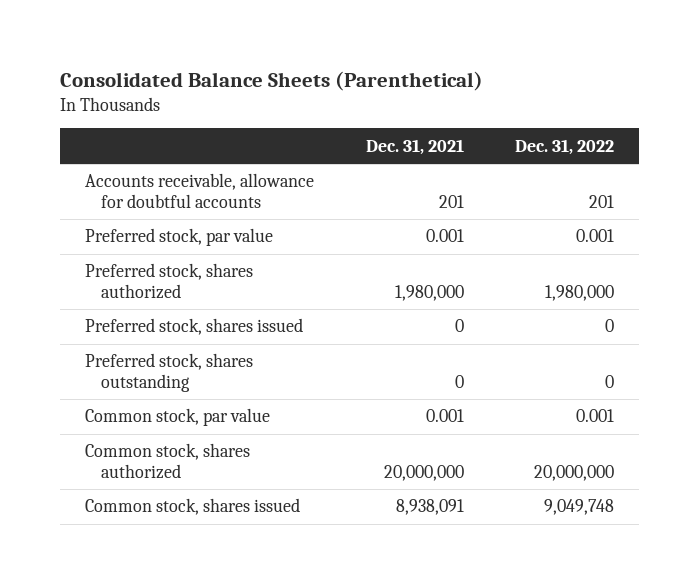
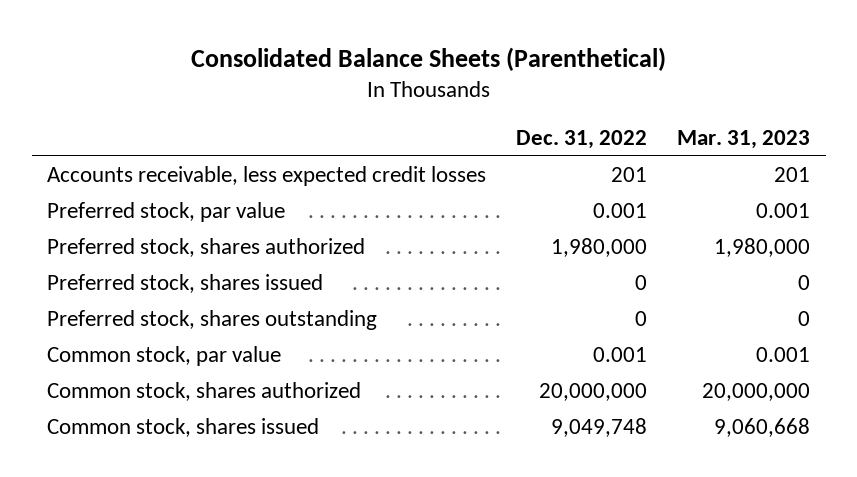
- | Dec. 31, 2021 | Dec. 31, 2022
+ | Dec. 31, 2022 | Mar. 31, 2023
- Accounts receivable, allowance for doubtful accounts | 201 | 201
+ Accounts receivable, less expected credit losses | 201 | 201

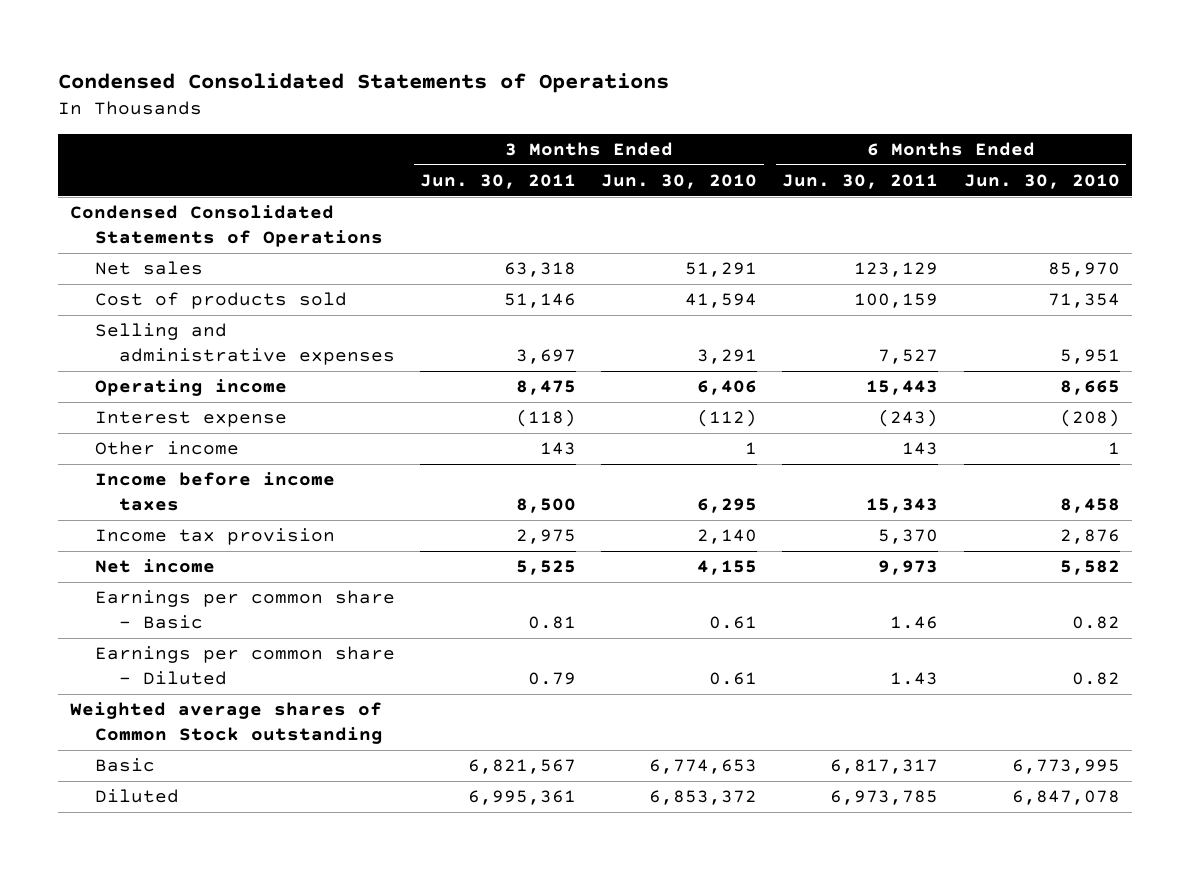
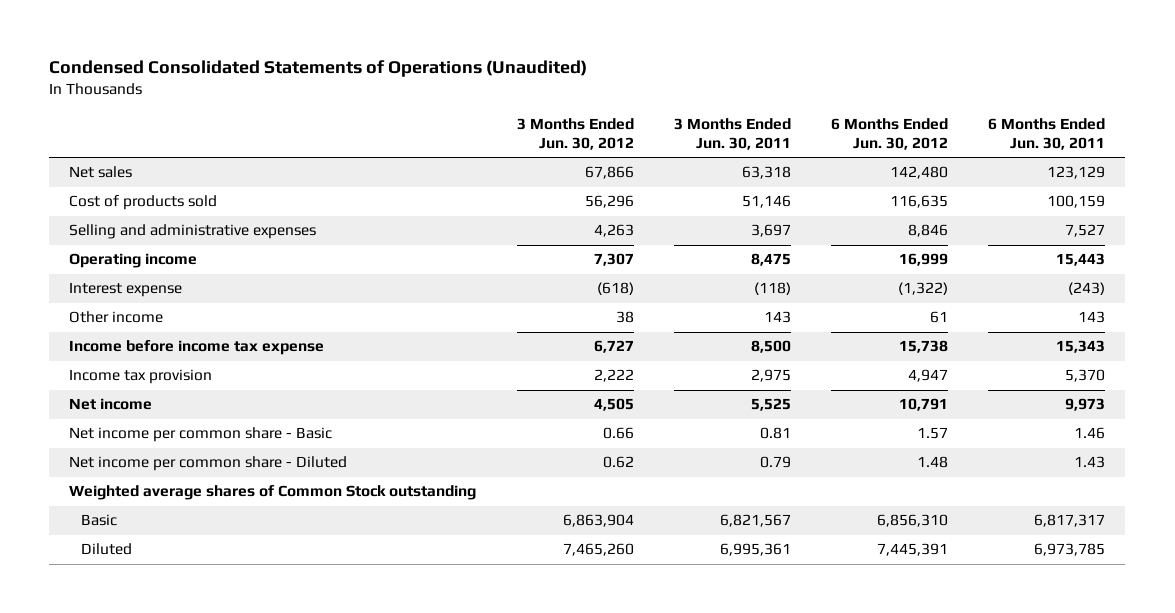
- Condensed Consolidated Statements of Operations
+ Condensed Consolidated Statements of Operations (Unaudited)
- | 3 Months Ended Jun. 30, 2011 | 3 Months Ended Jun. 30, 2010 | 6 Months Ended Jun. 30, 2011 | 6 Months Ended Jun. 30, 2010
+ | 3 Months Ended Jun. 30, 2012 | 3 Months Ended Jun. 30, 2011 | 6 Months Ended Jun. 30, 2012 | 6 Months Ended Jun. 30, 2011
- Condensed Consolidated Statements of Operations
- Income before income taxes | 8,500 | 6,295 | 15,343 | 8,458
+ Income before income tax expense | 6,727 | 8,500 | 15,738 | 15,343
- Earnings per common share - Basic | 0.81 | 0.61 | 1.46 | 0.82
- Earnings per common share - Diluted | 0.79 | 0.61 | 1.43 | 0.82
+ Net income per common share - Basic | 0.66 | 0.81 | 1.57 | 1.46
+ Net income per common share - Diluted | 0.62 | 0.79 | 1.48 | 1.43

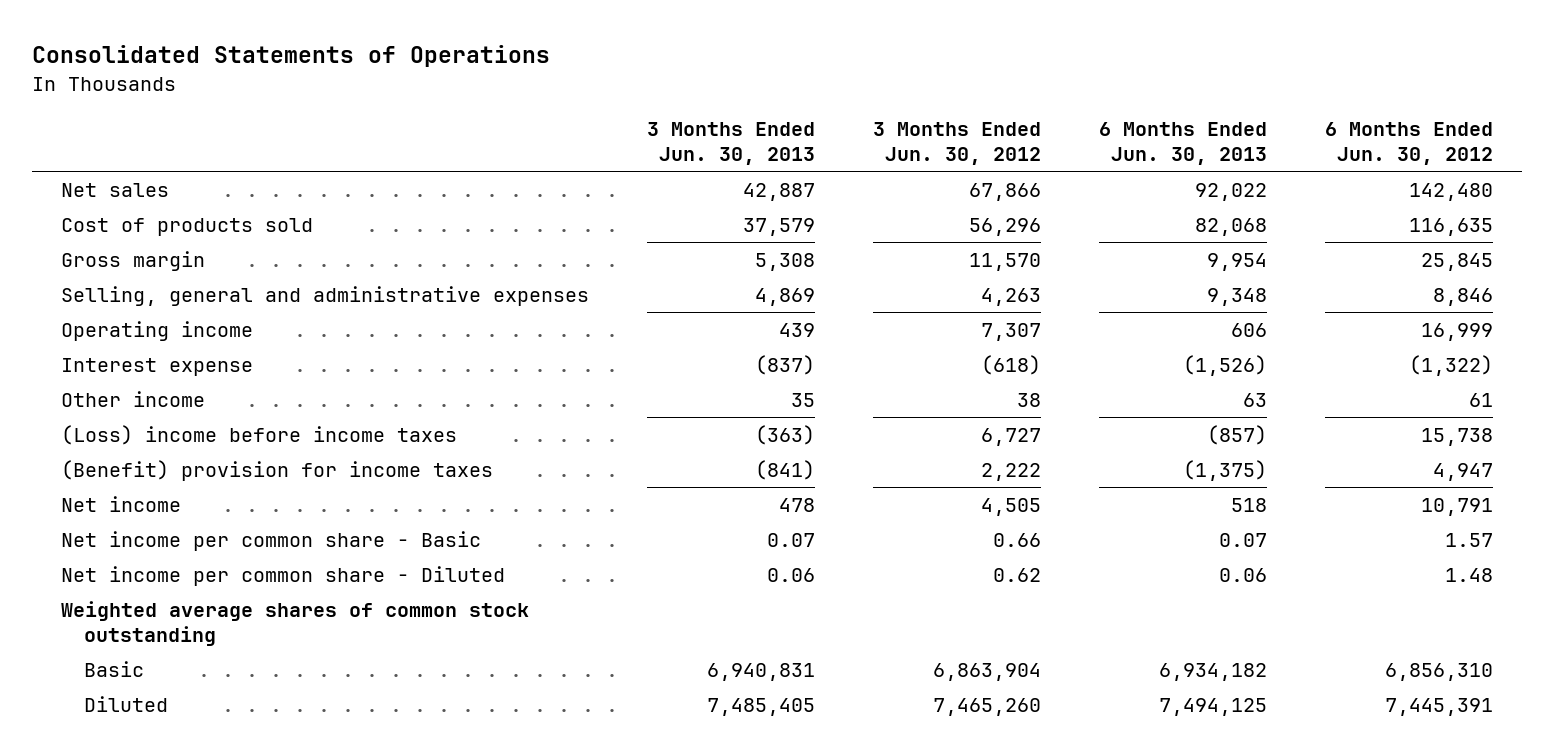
- Condensed Consolidated Statements of Operations (Unaudited)
+ Consolidated Statements of Operations
- | 3 Months Ended Jun. 30, 2012 | 3 Months Ended Jun. 30, 2011 | 6 Months Ended Jun. 30, 2012 | 6 Months Ended Jun. 30, 2011
+ | 3 Months Ended Jun. 30, 2013 | 3 Months Ended Jun. 30, 2012 | 6 Months Ended Jun. 30, 2013 | 6 Months Ended Jun. 30, 2012
- Selling and administrative expenses | 4,263 | 3,697 | 8,846 | 7,527
+ Gross margin | 5,308 | 11,570 | 9,954 | 25,845
+ Selling, general and administrative expenses | 4,869 | 4,263 | 9,348 | 8,846
- Income before income tax expense | 6,727 | 8,500 | 15,738 | 15,343
- Income tax provision | 2,222 | 2,975 | 4,947 | 5,370
+ (Loss) income before income taxes | (363) | 6,727 | (857) | 15,738
+ (Benefit) provision for income taxes | (841) | 2,222 | (1,375) | 4,947
- Weighted average shares of Common Stock outstanding
+ Weighted average shares of common stock outstanding

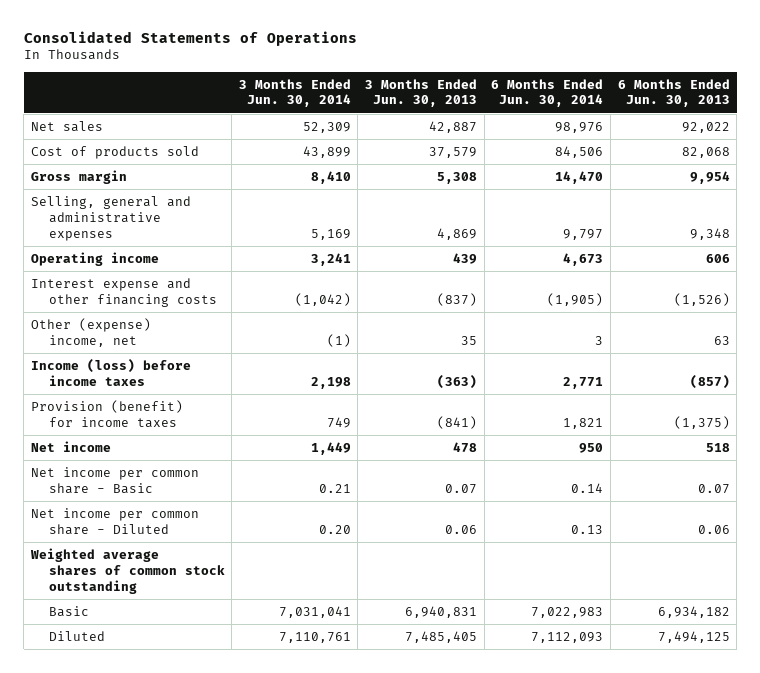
- | 3 Months Ended Jun. 30, 2013 | 3 Months Ended Jun. 30, 2012 | 6 Months Ended Jun. 30, 2013 | 6 Months Ended Jun. 30, 2012
+ | 3 Months Ended Jun. 30, 2014 | 3 Months Ended Jun. 30, 2013 | 6 Months Ended Jun. 30, 2014 | 6 Months Ended Jun. 30, 2013
- Interest expense | (837) | (618) | (1,526) | (1,322)
- Other income | 35 | 38 | 63 | 61
- (Loss) income before income taxes | (363) | 6,727 | (857) | 15,738
- (Benefit) provision for income taxes | (841) | 2,222 | (1,375) | 4,947
+ Interest expense and other financing costs | (1,042) | (837) | (1,905) | (1,526)
+ Other (expense) income, net | (1) | 35 | 3 | 63
+ Income (loss) before income taxes | 2,198 | (363) | 2,771 | (857)
+ Provision (benefit) for income taxes | 749 | (841) | 1,821 | (1,375)

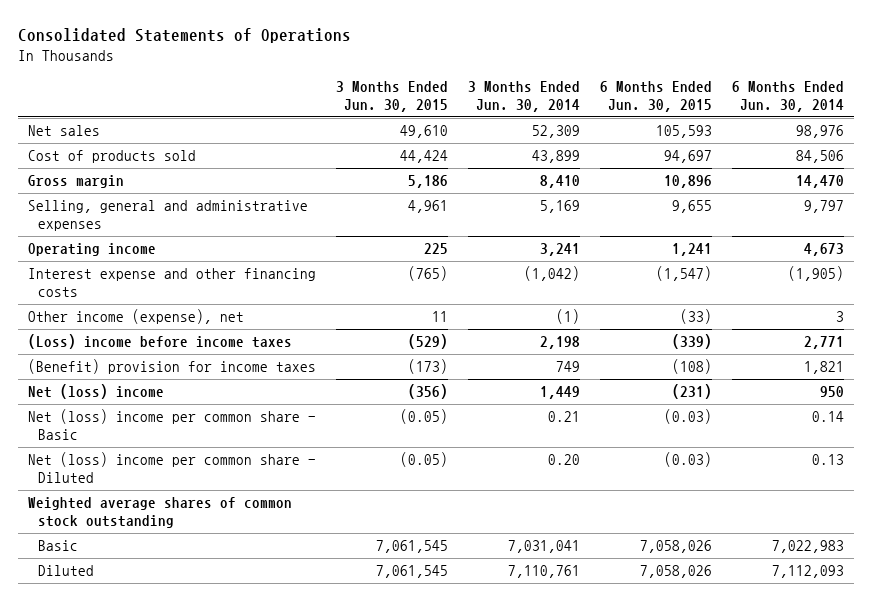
- | 3 Months Ended Jun. 30, 2014 | 3 Months Ended Jun. 30, 2013 | 6 Months Ended Jun. 30, 2014 | 6 Months Ended Jun. 30, 2013
+ | 3 Months Ended Jun. 30, 2015 | 3 Months Ended Jun. 30, 2014 | 6 Months Ended Jun. 30, 2015 | 6 Months Ended Jun. 30, 2014
- Other (expense) income, net | (1) | 35 | 3 | 63
- Income (loss) before income taxes | 2,198 | (363) | 2,771 | (857)
- Provision (benefit) for income taxes | 749 | (841) | 1,821 | (1,375)
- Net income | 1,449 | 478 | 950 | 518
- Net income per common share - Basic | 0.21 | 0.07 | 0.14 | 0.07
- Net income per common share - Diluted | 0.20 | 0.06 | 0.13 | 0.06
+ Other income (expense), net | 11 | (1) | (33) | 3
+ (Loss) income before income taxes | (529) | 2,198 | (339) | 2,771
+ (Benefit) provision for income taxes | (173) | 749 | (108) | 1,821
+ Net (loss) income | (356) | 1,449 | (231) | 950
+ Net (loss) income per common share - Basic | (0.05) | 0.21 | (0.03) | 0.14
+ Net (loss) income per common share - Diluted | (0.05) | 0.20 | (0.03) | 0.13

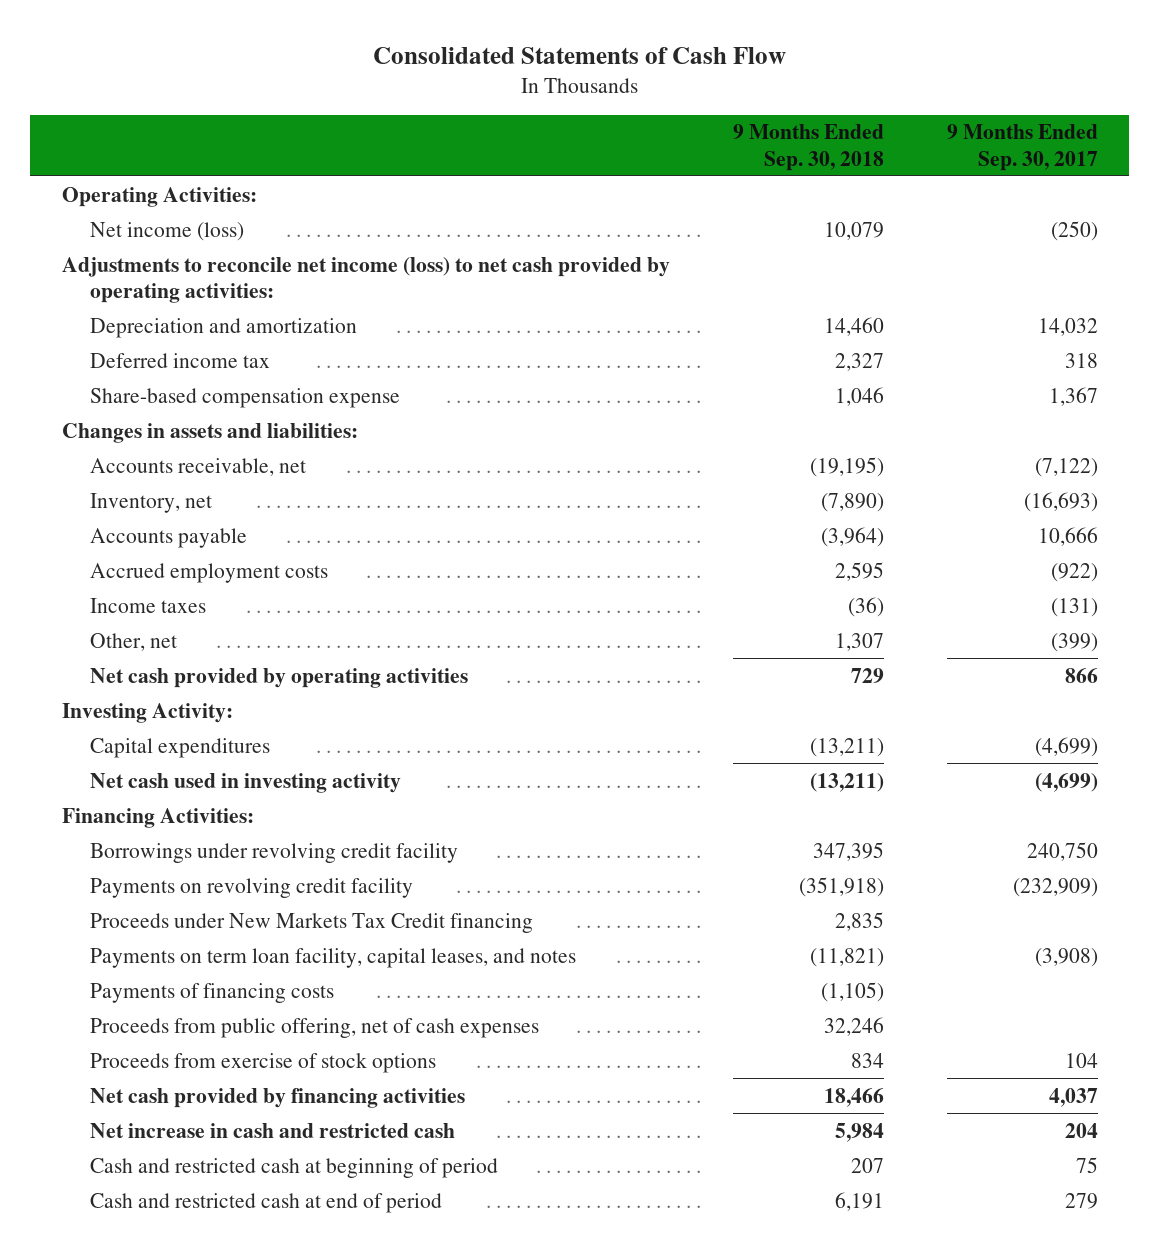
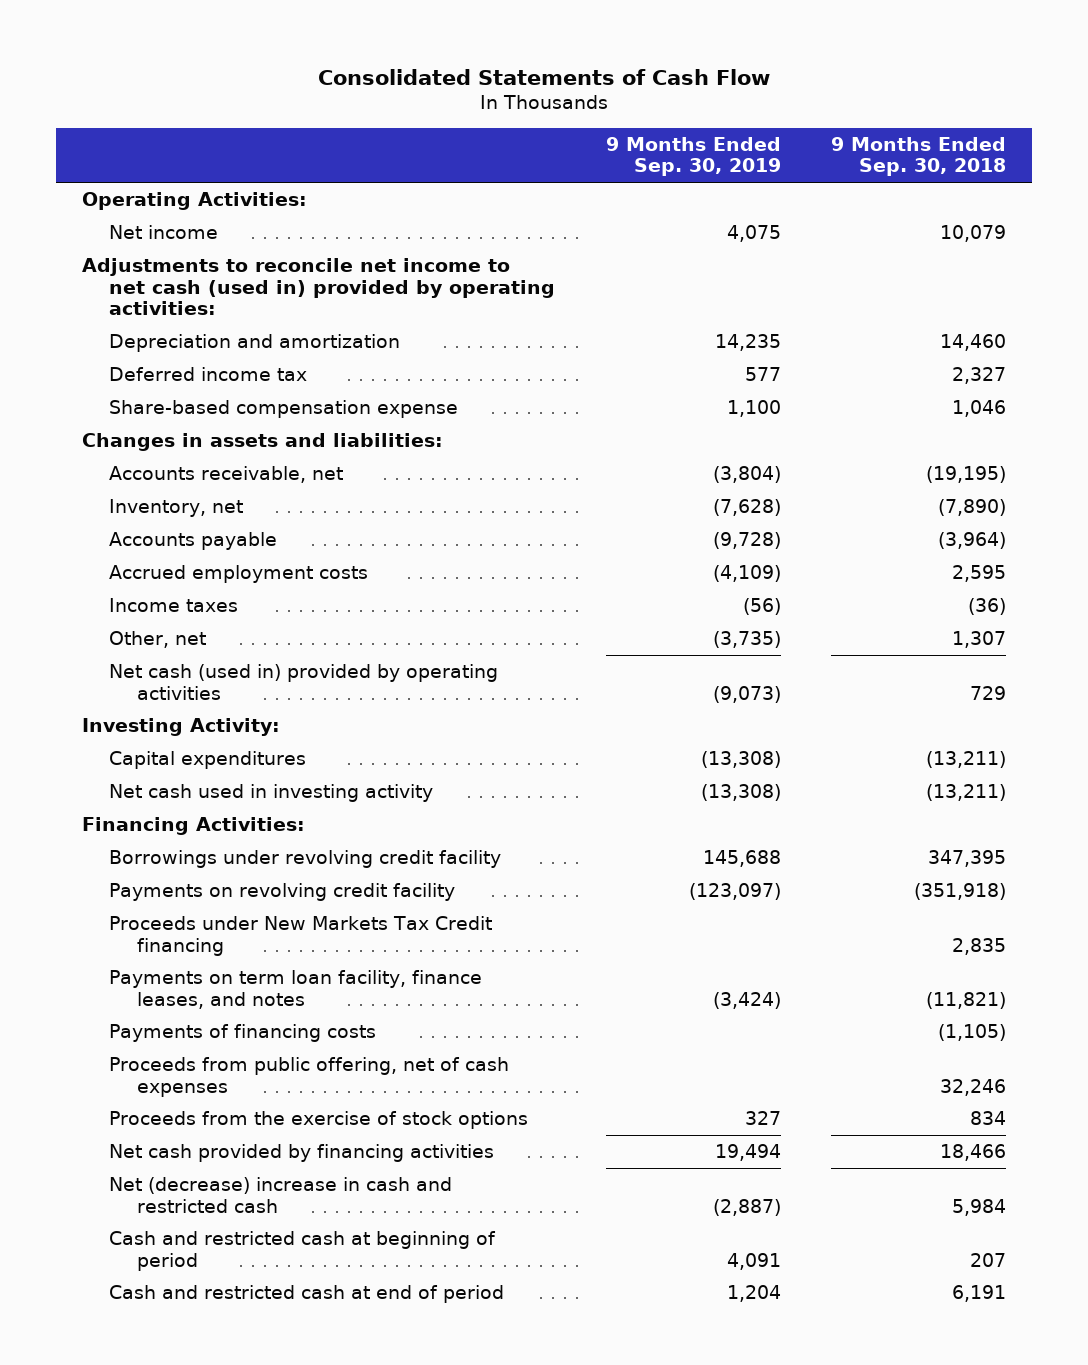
- | 9 Months Ended Sep. 30, 2018 | 9 Months Ended Sep. 30, 2017
+ | 9 Months Ended Sep. 30, 2019 | 9 Months Ended Sep. 30, 2018
- Net income (loss) | 10,079 | (250)
- Adjustments to reconcile net income (loss) to net cash provided by operating activities:
+ Net income | 4,075 | 10,079
+ Adjustments to reconcile net income to net cash (used in) provided by operating activities:
- Net cash provided by operating activities | 729 | 866
+ Net cash (used in) provided by operating activities | (9,073) | 729
- Payments on term loan facility, capital leases, and notes | (11,821) | (3,908)
+ Payments on term loan facility, finance leases, and notes | (3,424) | (11,821)
- Proceeds from exercise of stock options | 834 | 104
+ Proceeds from the exercise of stock options | 327 | 834
- Net increase in cash and restricted cash | 5,984 | 204
+ Net (decrease) increase in cash and restricted cash | (2,887) | 5,984

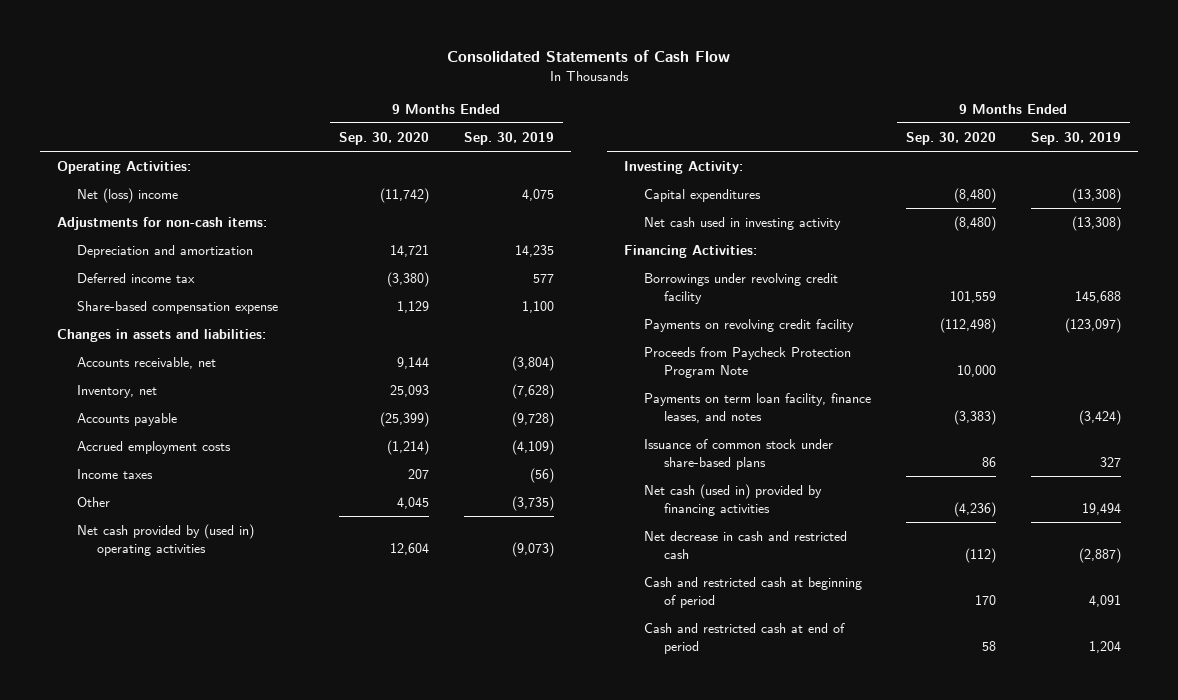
- | 9 Months Ended Sep. 30, 2019 | 9 Months Ended Sep. 30, 2018
+ | 9 Months Ended Sep. 30, 2020 | 9 Months Ended Sep. 30, 2019
- Net income | 4,075 | 10,079
- Adjustments to reconcile net income to net cash (used in) provided by operating activities:
+ Net (loss) income | (11,742) | 4,075
+ Adjustments for non-cash items:
- Other, net | (3,735) | 1,307
- Net cash (used in) provided by operating activities | (9,073) | 729
+ Other | 4,045 | (3,735)
+ Net cash provided by (used in) operating activities | 12,604 | (9,073)
- Proceeds under New Markets Tax Credit financing | | 2,835
+ Proceeds from Paycheck Protection Program Note | 10,000 |
- Payments of financing costs | | (1,105)
- Proceeds from public offering, net of cash expenses | | 32,246
- Proceeds from the exercise of stock options | 327 | 834
- Net cash provided by financing activities | 19,494 | 18,466
- Net (decrease) increase in cash and restricted cash | (2,887) | 5,984
+ Issuance of common stock under share-based plans | 86 | 327
+ Net cash (used in) provided by financing activities | (4,236) | 19,494
+ Net decrease in cash and restricted cash | (112) | (2,887)

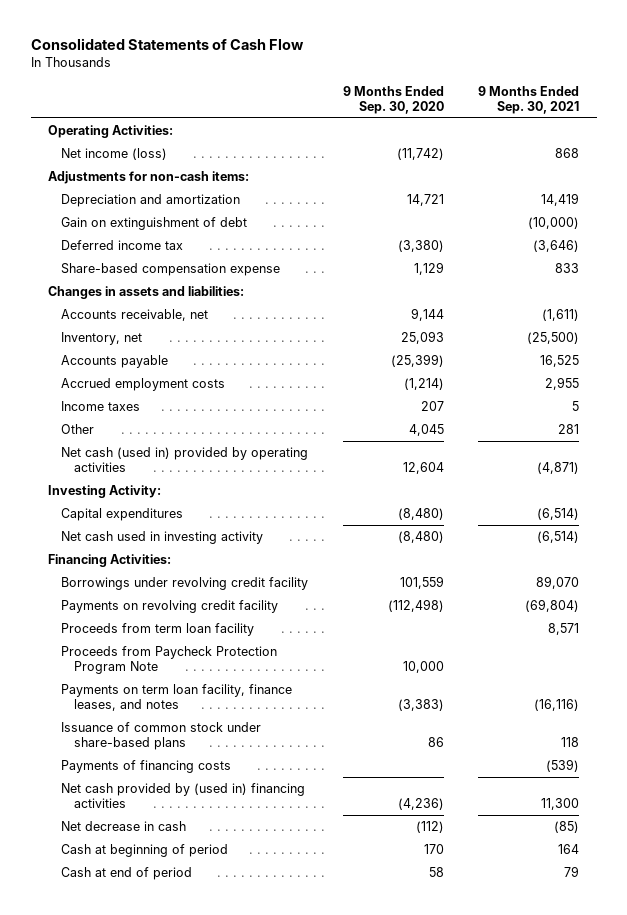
- | 9 Months Ended Sep. 30, 2020 | 9 Months Ended Sep. 30, 2019
+ | 9 Months Ended Sep. 30, 2020 | 9 Months Ended Sep. 30, 2021
- Net (loss) income | (11,742) | 4,075
+ Net income (loss) | (11,742) | 868
+ Gain on extinguishment of debt | | (10,000)
- Net cash provided by (used in) operating activities | 12,604 | (9,073)
+ Net cash (used in) provided by operating activities | 12,604 | (4,871)
+ Proceeds from term loan facility | | 8,571
- Net cash (used in) provided by financing activities | (4,236) | 19,494
- Net decrease in cash and restricted cash | (112) | (2,887)
- Cash and restricted cash at beginning of period | 170 | 4,091
- Cash and restricted cash at end of period | 58 | 1,204
+ Payments of financing costs | | (539)
+ Net cash provided by (used in) financing activities | (4,236) | 11,300
+ Net decrease in cash | (112) | (85)
+ Cash at beginning of period | 170 | 164
+ Cash at end of period | 58 | 79

